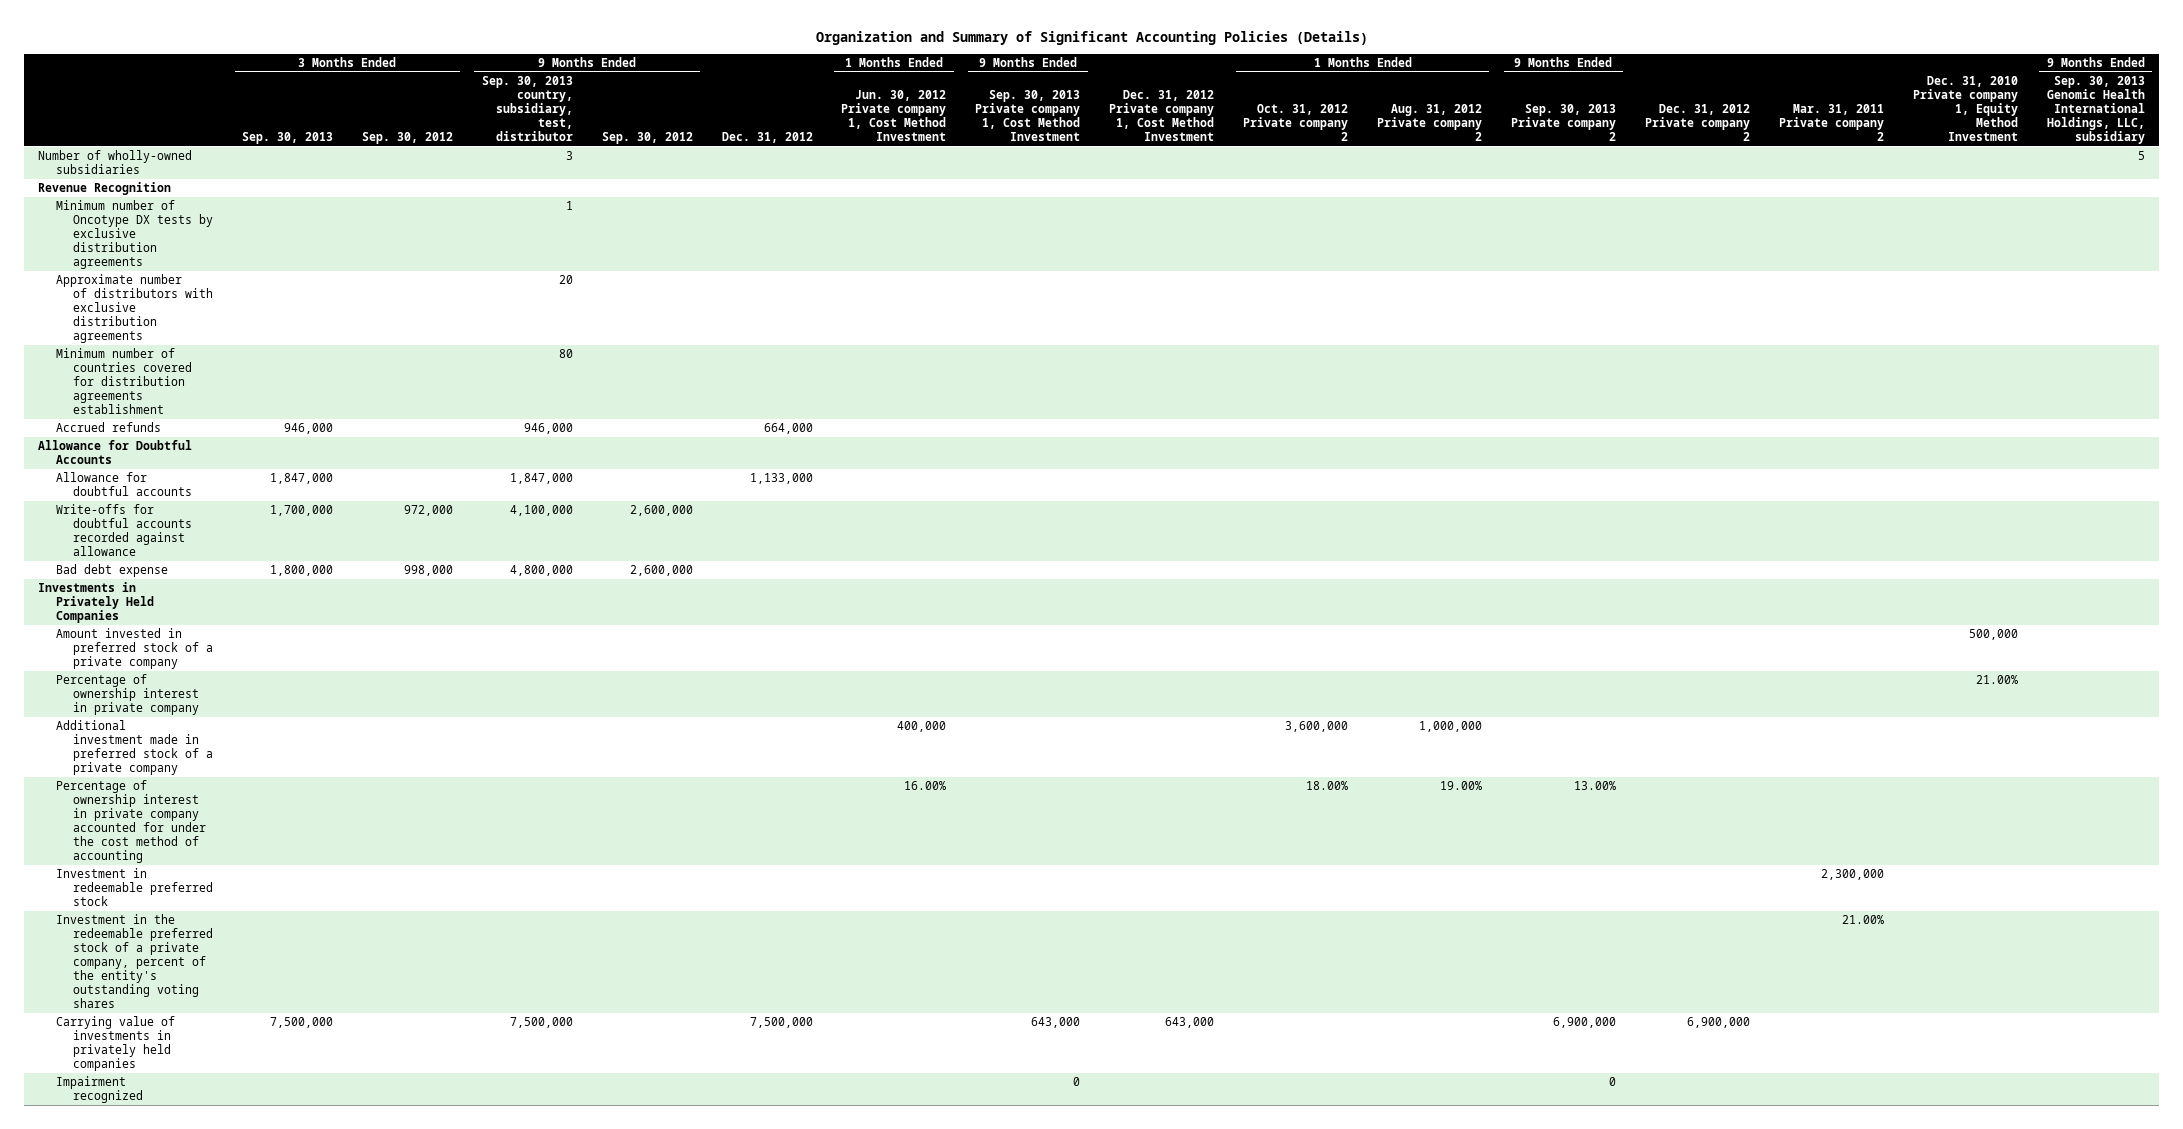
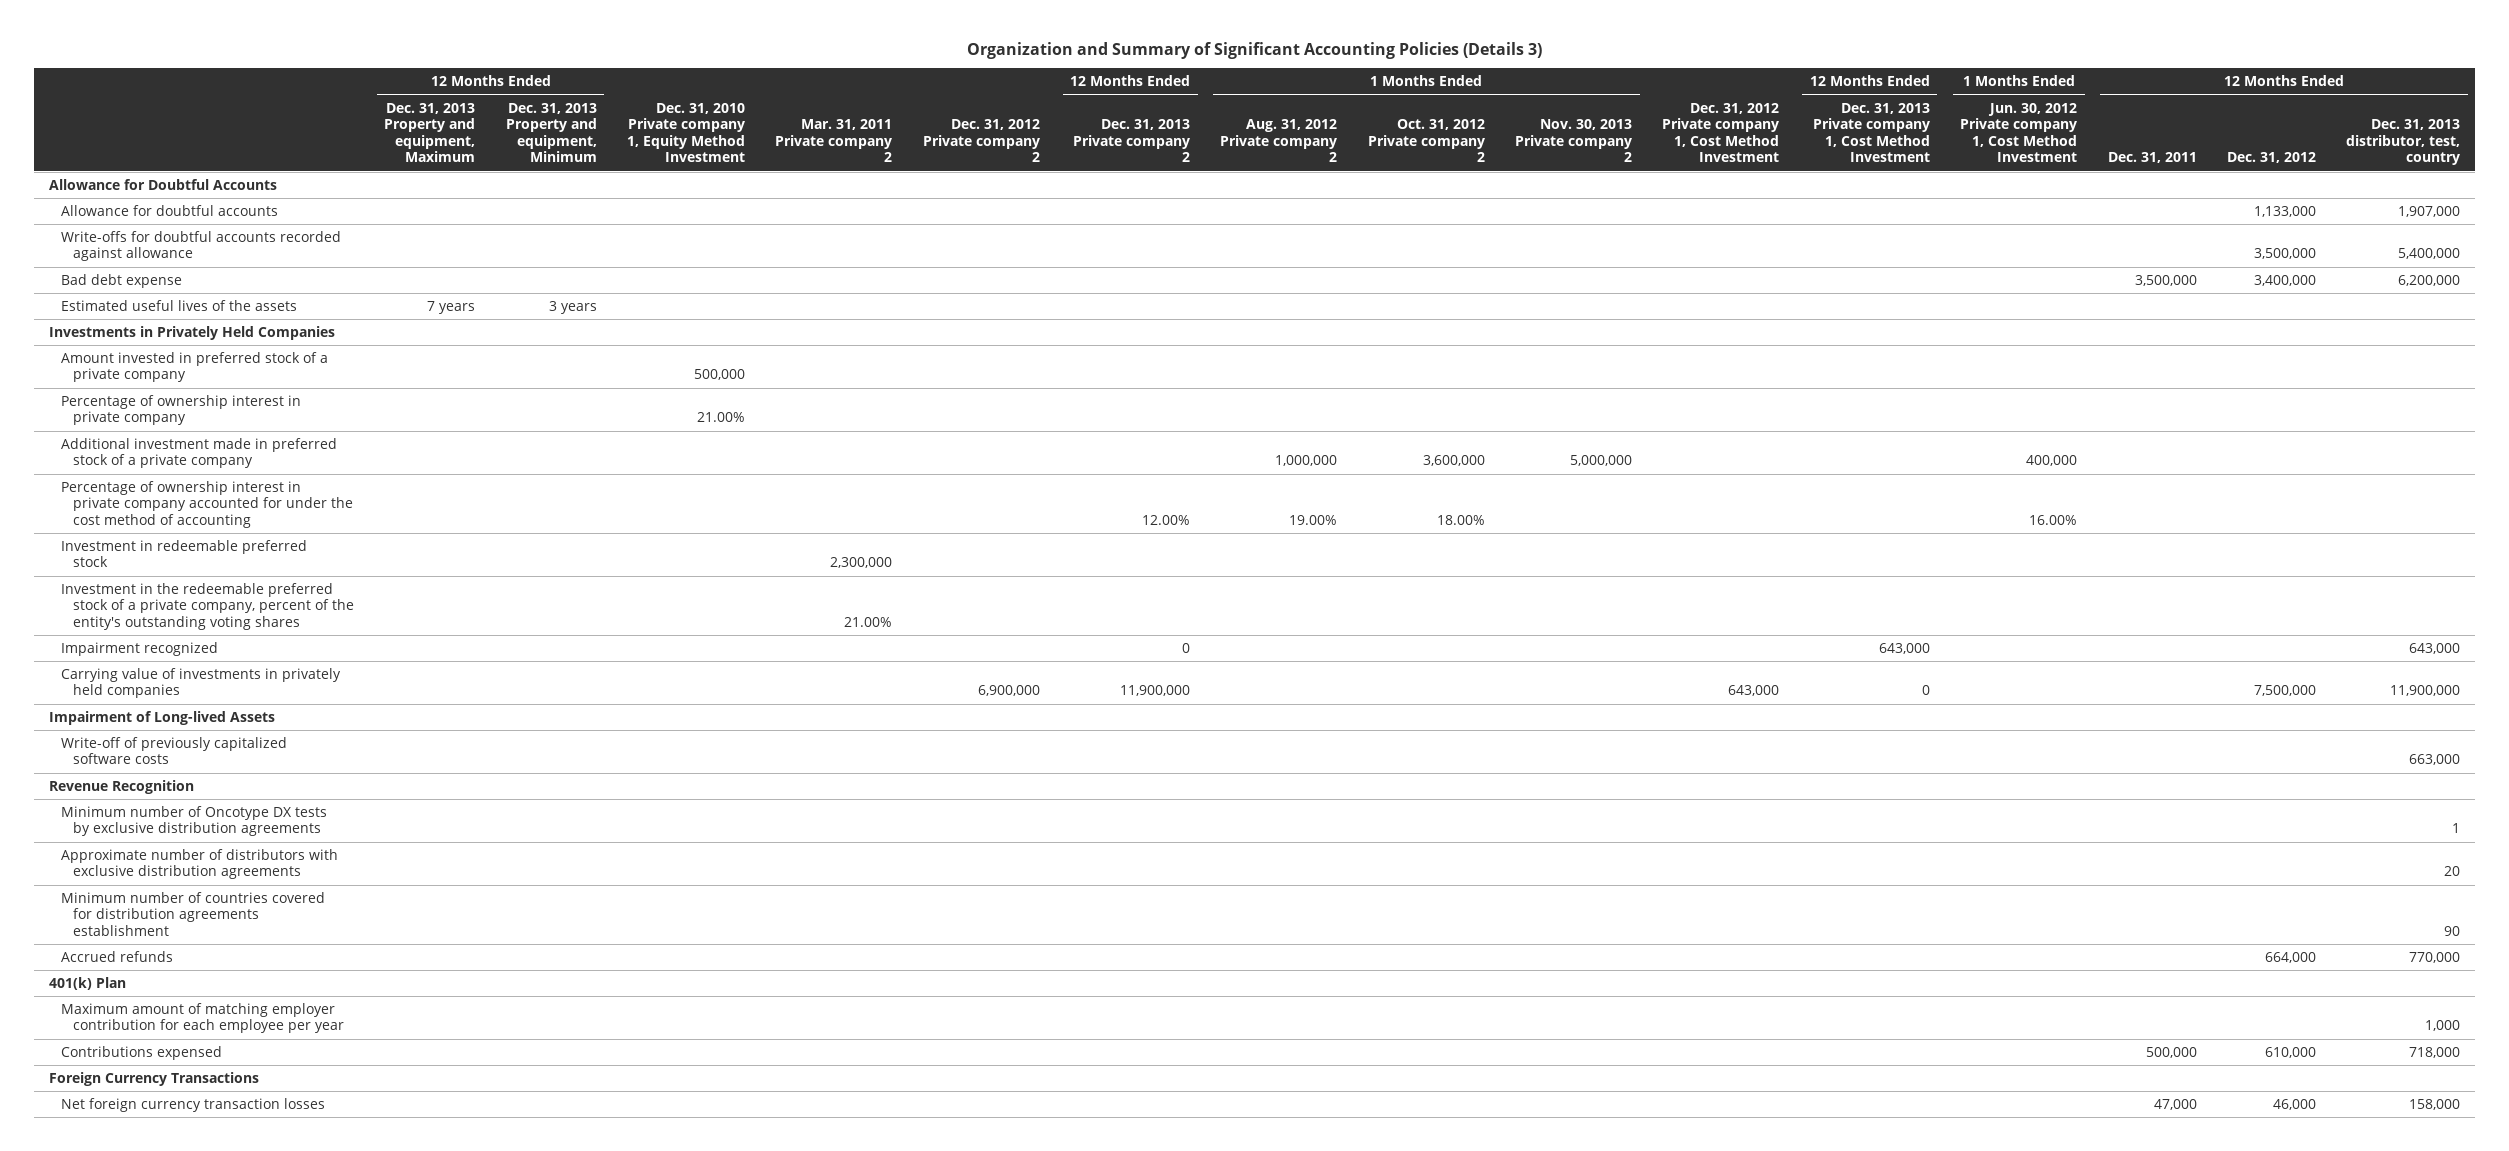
- Organization and Summary of Significant Accounting Policies (Details)
+ Organization and Summary of Significant Accounting Policies (Details 3)
- | 3 Months Ended Sep. 30, 2013 | 3 Months Ended Sep. 30, 2012 | 9 Months Ended Sep. 30, 2013 country, subsidiary, test, distributor | 9 Months Ended Sep. 30, 2012 | Dec. 31, 2012 | 1 Months Ended Jun. 30, 2012 Private company 1, Cost Method Investment | 9 Months Ended Sep. 30, 2013 Private company 1, Cost Method Investment | Dec. 31, 2012 Private company 1, Cost Method Investment | 1 Months Ended Oct. 31, 2012 Private company 2 | 1 Months Ended Aug. 31, 2012 Private company 2 | 9 Months Ended Sep. 30, 2013 Private company 2 | Dec. 31, 2012 Private company 2 | Mar. 31, 2011 Private company 2 | Dec. 31, 2010 Private company 1, Equity Method Investment | 9 Months Ended Sep. 30, 2013 Genomic Health International Holdings, LLC, subsidiary
+ | 12 Months Ended Dec. 31, 2013 Property and equipment, Maximum | 12 Months Ended Dec. 31, 2013 Property and equipment, Minimum | Dec. 31, 2010 Private company 1, Equity Method Investment | Mar. 31, 2011 Private company 2 | Dec. 31, 2012 Private company 2 | 12 Months Ended Dec. 31, 2013 Private company 2 | 1 Months Ended Aug. 31, 2012 Private company 2 | 1 Months Ended Oct. 31, 2012 Private company 2 | 1 Months Ended Nov. 30, 2013 Private company 2 | Dec. 31, 2012 Private company 1, Cost Method Investment | 12 Months Ended Dec. 31, 2013 Private company 1, Cost Method Investment | 1 Months Ended Jun. 30, 2012 Private company 1, Cost Method Investment | 12 Months Ended Dec. 31, 2011 | 12 Months Ended Dec. 31, 2012 | 12 Months Ended Dec. 31, 2013 distributor, test, country
- Number of wholly-owned subsidiaries | | | 3 | | | | | | | | | | | | 5
+ Estimated useful lives of the assets | 7 years | 3 years | | | | | | | | | | | | |
moved down: Carrying value of investments in privately held companies | | | | | 6,900,000 | 11,900,000 | | | | 643,000 | 0 | | | 7,500,000 | 11,900,000
+ Impairment of Long-lived Assets
+ Write-off of previously capitalized software costs | | | | | | | | | | | | | | | 663,000
moved down: Revenue Recognition
moved down: Minimum number of Oncotype DX tests by exclusive distribution agreements | | | | | | | | | | | | | | | 1
moved down: Approximate number of distributors with exclusive distribution agreements | | | | | | | | | | | | | | | 20
moved down: Minimum number of countries covered for distribution agreements establishment | | | | | | | | | | | | | | | 90
moved down: Accrued refunds | | | | | | | | | | | | | | 664,000 | 770,000
+ 401(k) Plan
+ Maximum amount of matching employer contribution for each employee per year | | | | | | | | | | | | | | | 1,000
+ Contributions expensed | | | | | | | | | | | | | 500,000 | 610,000 | 718,000
+ Foreign Currency Transactions
+ Net foreign currency transaction losses | | | | | | | | | | | | | 47,000 | 46,000 | 158,000

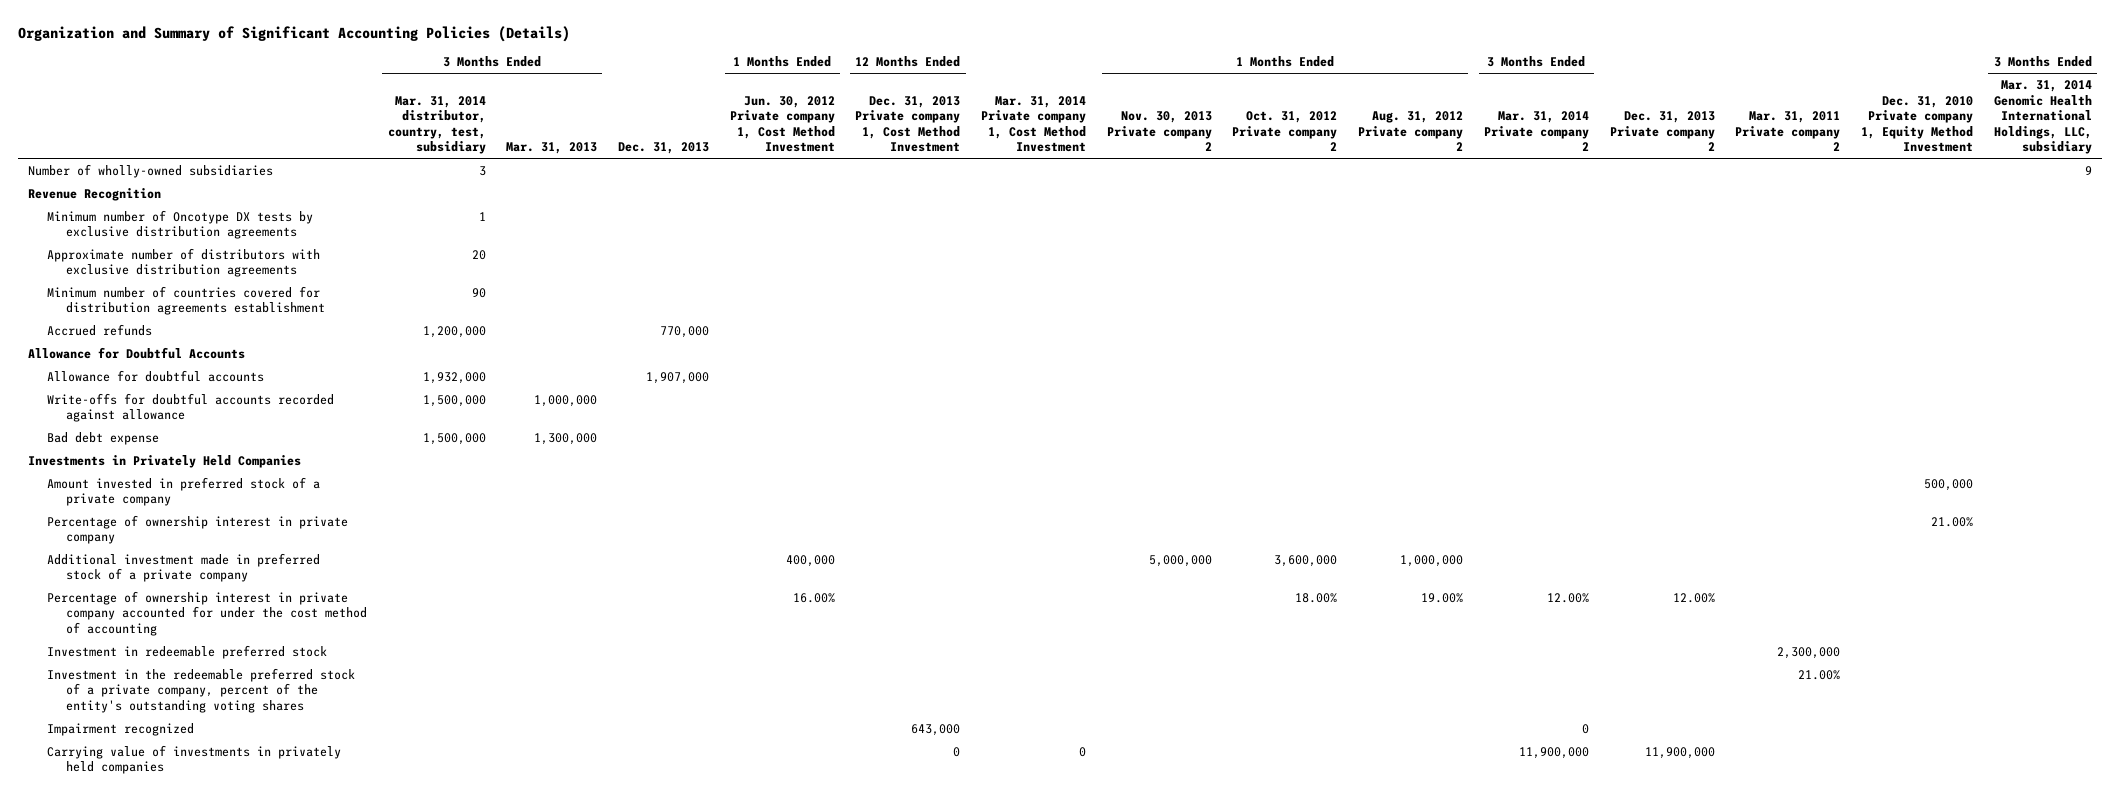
- Organization and Summary of Significant Accounting Policies (Details 3)
+ Organization and Summary of Significant Accounting Policies (Details)
- | 12 Months Ended Dec. 31, 2013 Property and equipment, Maximum | 12 Months Ended Dec. 31, 2013 Property and equipment, Minimum | Dec. 31, 2010 Private company 1, Equity Method Investment | Mar. 31, 2011 Private company 2 | Dec. 31, 2012 Private company 2 | 12 Months Ended Dec. 31, 2013 Private company 2 | 1 Months Ended Aug. 31, 2012 Private company 2 | 1 Months Ended Oct. 31, 2012 Private company 2 | 1 Months Ended Nov. 30, 2013 Private company 2 | Dec. 31, 2012 Private company 1, Cost Method Investment | 12 Months Ended Dec. 31, 2013 Private company 1, Cost Method Investment | 1 Months Ended Jun. 30, 2012 Private company 1, Cost Method Investment | 12 Months Ended Dec. 31, 2011 | 12 Months Ended Dec. 31, 2012 | 12 Months Ended Dec. 31, 2013 distributor, test, country
+ | 3 Months Ended Mar. 31, 2014 distributor, country, test, subsidiary | 3 Months Ended Mar. 31, 2013 | Dec. 31, 2013 | 1 Months Ended Jun. 30, 2012 Private company 1, Cost Method Investment | 12 Months Ended Dec. 31, 2013 Private company 1, Cost Method Investment | Mar. 31, 2014 Private company 1, Cost Method Investment | 1 Months Ended Nov. 30, 2013 Private company 2 | 1 Months Ended Oct. 31, 2012 Private company 2 | 1 Months Ended Aug. 31, 2012 Private company 2 | 3 Months Ended Mar. 31, 2014 Private company 2 | Dec. 31, 2013 Private company 2 | Mar. 31, 2011 Private company 2 | Dec. 31, 2010 Private company 1, Equity Method Investment | 3 Months Ended Mar. 31, 2014 Genomic Health International Holdings, LLC, subsidiary
+ Number of wholly-owned subsidiaries | 3 | | | | | | | | | | | | | 9
moved up: Revenue Recognition
moved up: Minimum number of Oncotype DX tests by exclusive distribution agreements | 1 | | | | | | | | | | | | |
moved up: Approximate number of distributors with exclusive distribution agreements | 20 | | | | | | | | | | | | |
moved up: Minimum number of countries covered for distribution agreements establishment | 90 | | | | | | | | | | | | |
moved up: Accrued refunds | 1,200,000 | | 770,000 | | | | | | | | | | |
- Estimated useful lives of the assets | 7 years | 3 years | | | | | | | | | | | | |
- Impairment of Long-lived Assets
- Write-off of previously capitalized software costs | | | | | | | | | | | | | | | 663,000
- 401(k) Plan
- Maximum amount of matching employer contribution for each employee per year | | | | | | | | | | | | | | | 1,000
- Contributions expensed | | | | | | | | | | | | | 500,000 | 610,000 | 718,000
- Foreign Currency Transactions
- Net foreign currency transaction losses | | | | | | | | | | | | | 47,000 | 46,000 | 158,000

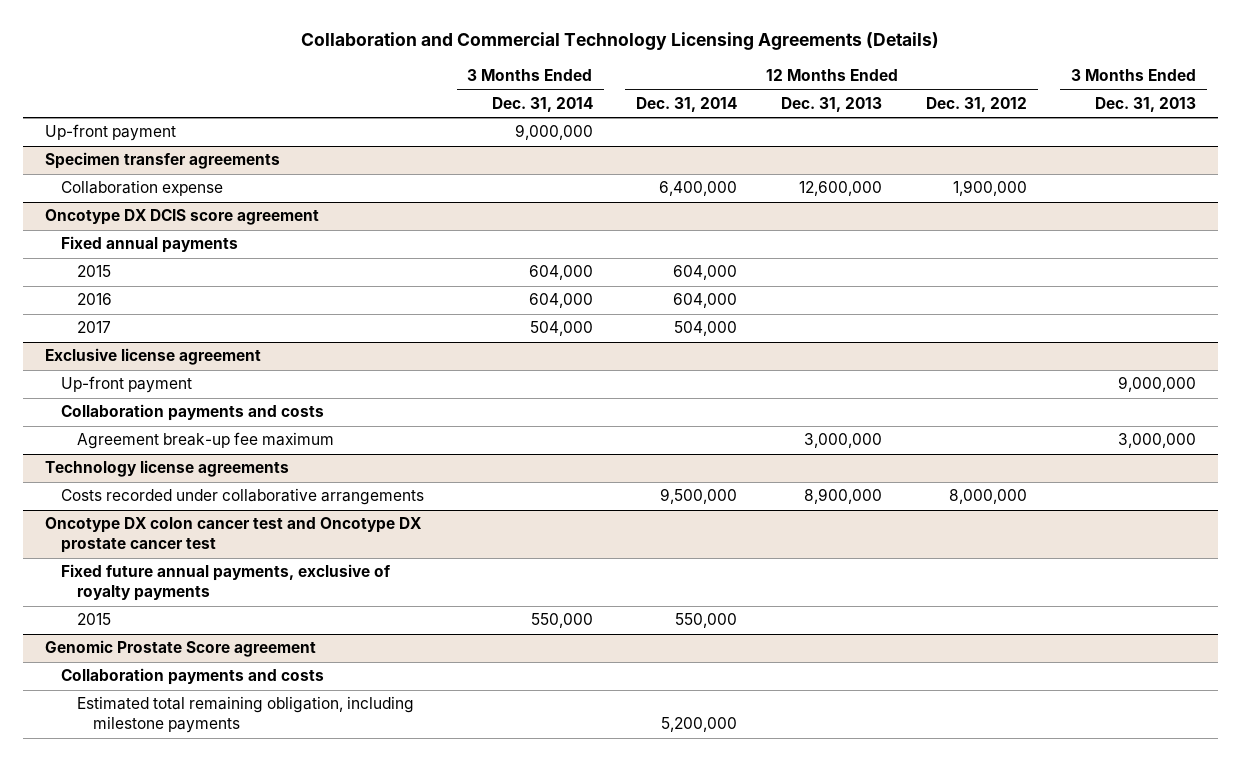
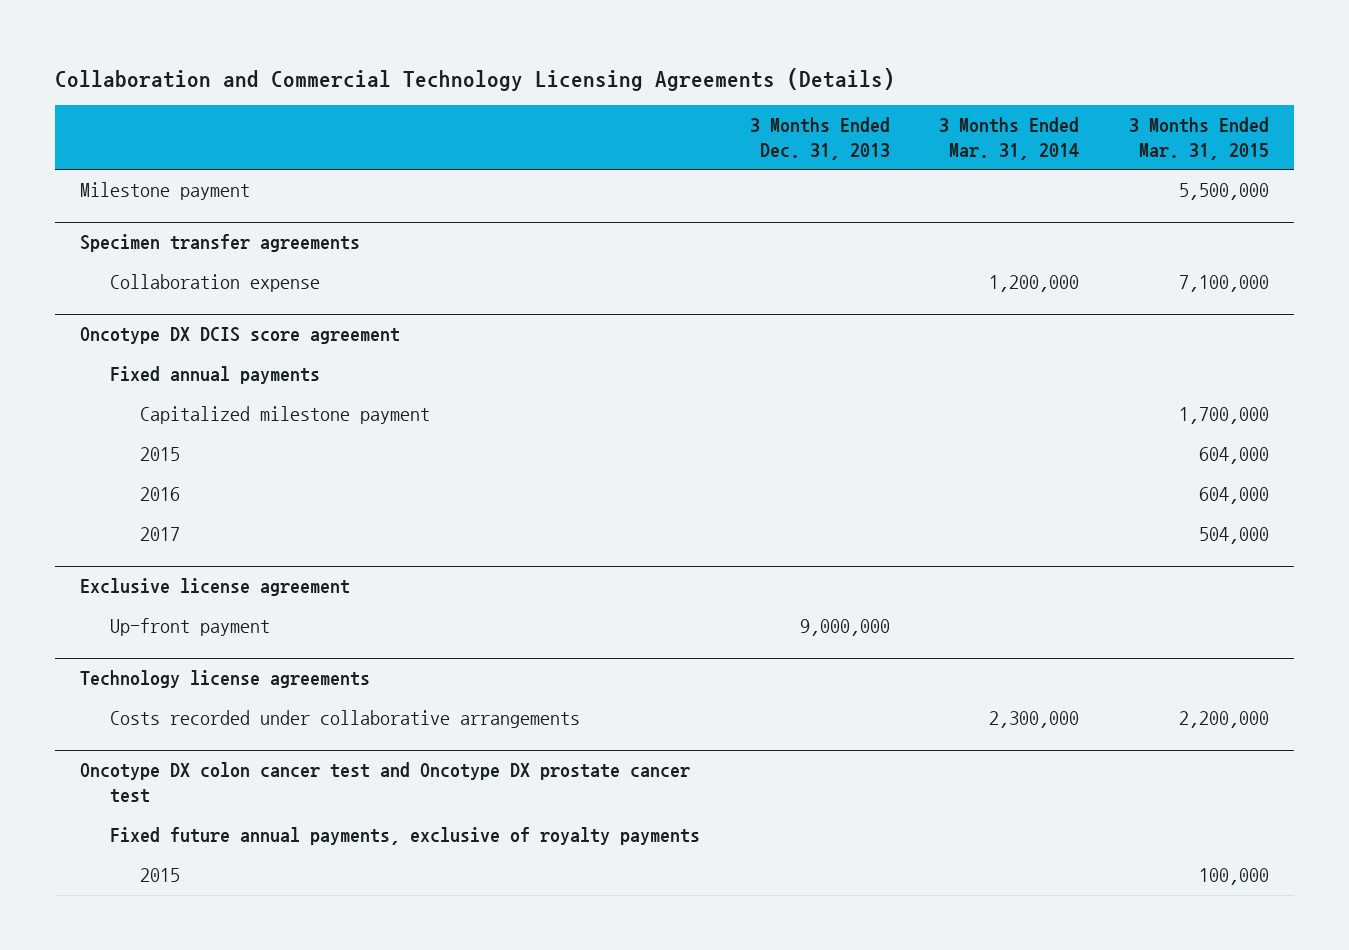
- | 3 Months Ended Dec. 31, 2014 | 12 Months Ended Dec. 31, 2014 | 12 Months Ended Dec. 31, 2013 | 12 Months Ended Dec. 31, 2012 | 3 Months Ended Dec. 31, 2013
+ | 3 Months Ended Dec. 31, 2013 | 3 Months Ended Mar. 31, 2014 | 3 Months Ended Mar. 31, 2015
- Up-front payment | 9,000,000 | | | |
+ Milestone payment | | | 5,500,000
@ Oncotype DX DCIS score agreement
+ Capitalized milestone payment | | | 1,700,000
@ Exclusive license agreement
- Collaboration payments and costs
- Agreement break-up fee maximum | | | 3,000,000 | | 3,000,000
- Genomic Prostate Score agreement
- Collaboration payments and costs
- Estimated total remaining obligation, including milestone payments | | 5,200,000 | | |

